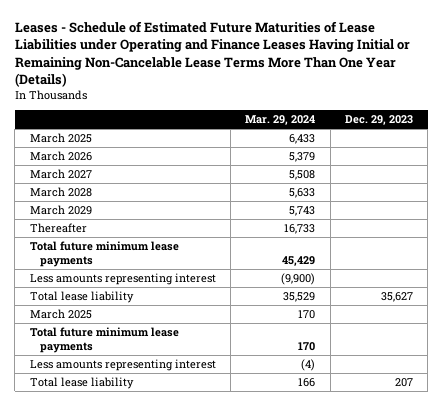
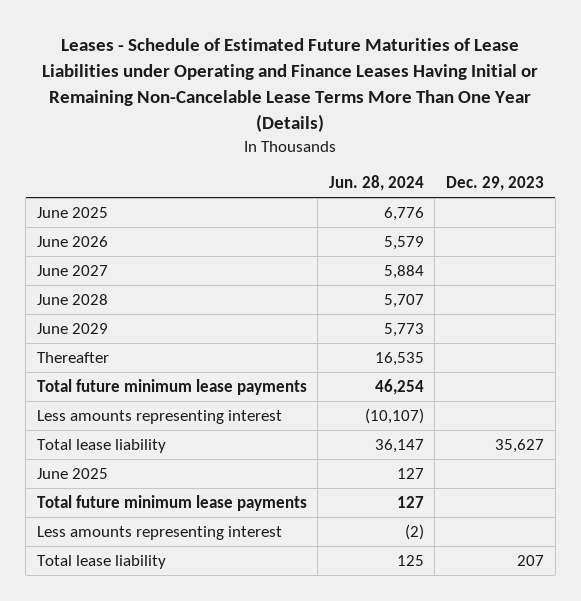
- | Mar. 29, 2024 | Dec. 29, 2023
+ | Jun. 28, 2024 | Dec. 29, 2023
- March 2025 | 6,433 |
- March 2026 | 5,379 |
- March 2027 | 5,508 |
- March 2028 | 5,633 |
- March 2029 | 5,743 |
+ June 2025 | 6,776 |
+ June 2026 | 5,579 |
+ June 2027 | 5,884 |
+ June 2028 | 5,707 |
+ June 2029 | 5,773 |
- March 2025 | 170 |
+ June 2025 | 127 |

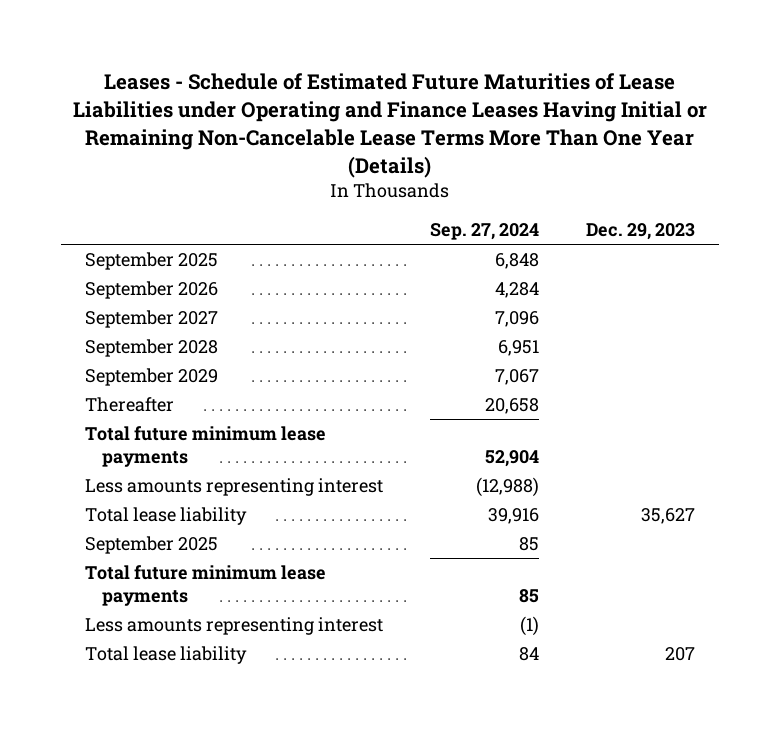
- | Jun. 28, 2024 | Dec. 29, 2023
+ | Sep. 27, 2024 | Dec. 29, 2023
- June 2025 | 6,776 |
- June 2026 | 5,579 |
- June 2027 | 5,884 |
- June 2028 | 5,707 |
- June 2029 | 5,773 |
+ September 2025 | 6,848 |
+ September 2026 | 4,284 |
+ September 2027 | 7,096 |
+ September 2028 | 6,951 |
+ September 2029 | 7,067 |
- June 2025 | 127 |
+ September 2025 | 85 |

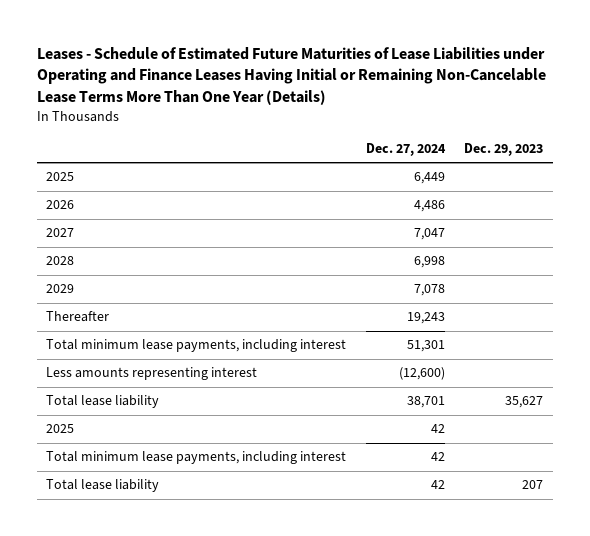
- | Sep. 27, 2024 | Dec. 29, 2023
+ | Dec. 27, 2024 | Dec. 29, 2023
- September 2025 | 6,848 |
- September 2026 | 4,284 |
- September 2027 | 7,096 |
- September 2028 | 6,951 |
- September 2029 | 7,067 |
+ 2025 | 6,449 |
+ 2026 | 4,486 |
+ 2027 | 7,047 |
+ 2028 | 6,998 |
+ 2029 | 7,078 |
- Total future minimum lease payments | 52,904 |
+ Total minimum lease payments, including interest | 51,301 |
- September 2025 | 85 |
- Total future minimum lease payments | 85 |
- Less amounts representing interest | (1) |
+ 2025 | 42 |
+ Total minimum lease payments, including interest | 42 |

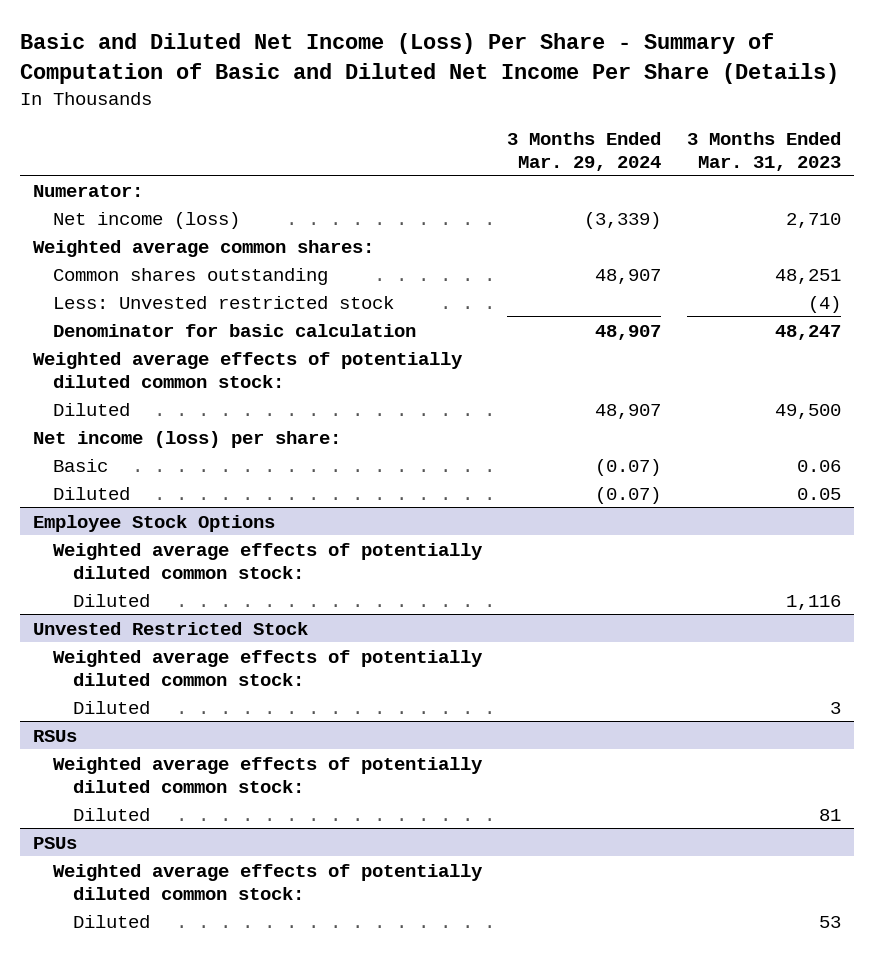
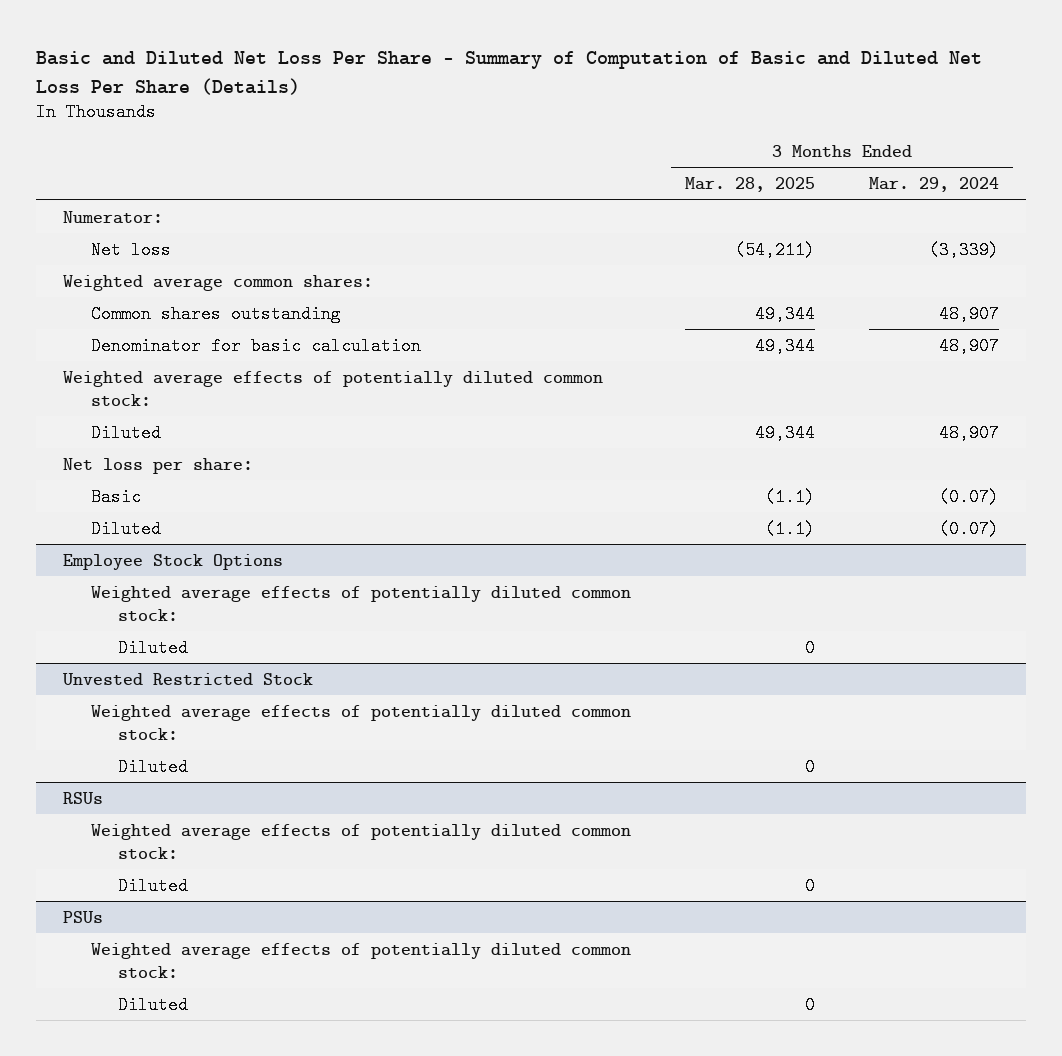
- Basic and Diluted Net Income (Loss) Per Share - Summary of Computation of Basic and Diluted Net Income Per Share (Details)
+ Basic and Diluted Net Loss Per Share - Summary of Computation of Basic and Diluted Net Loss Per Share (Details)
- | 3 Months Ended Mar. 29, 2024 | 3 Months Ended Mar. 31, 2023
+ | 3 Months Ended Mar. 28, 2025 | 3 Months Ended Mar. 29, 2024
- Net income (loss) | (3,339) | 2,710
+ Net loss | (54,211) | (3,339)
- Less: Unvested restricted stock | | (4)
- Net income (loss) per share:
+ Net loss per share:

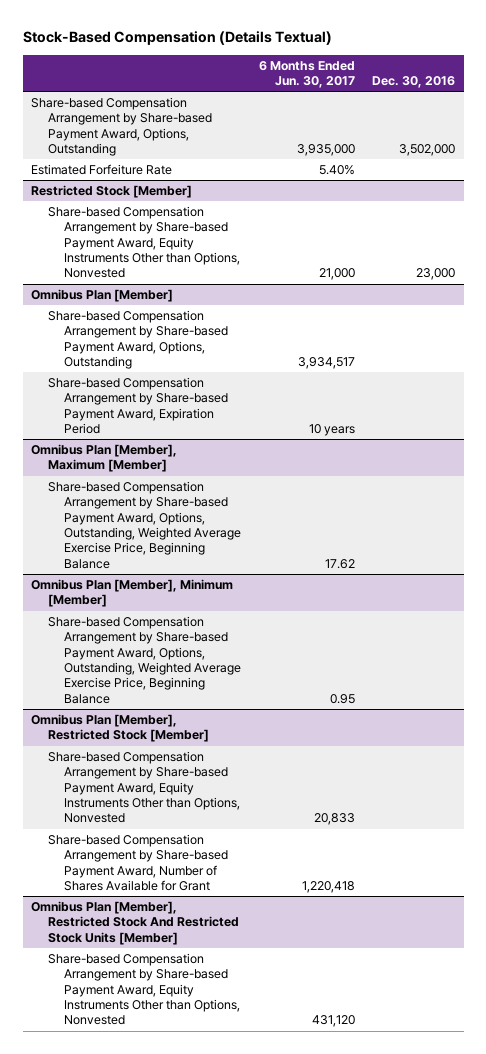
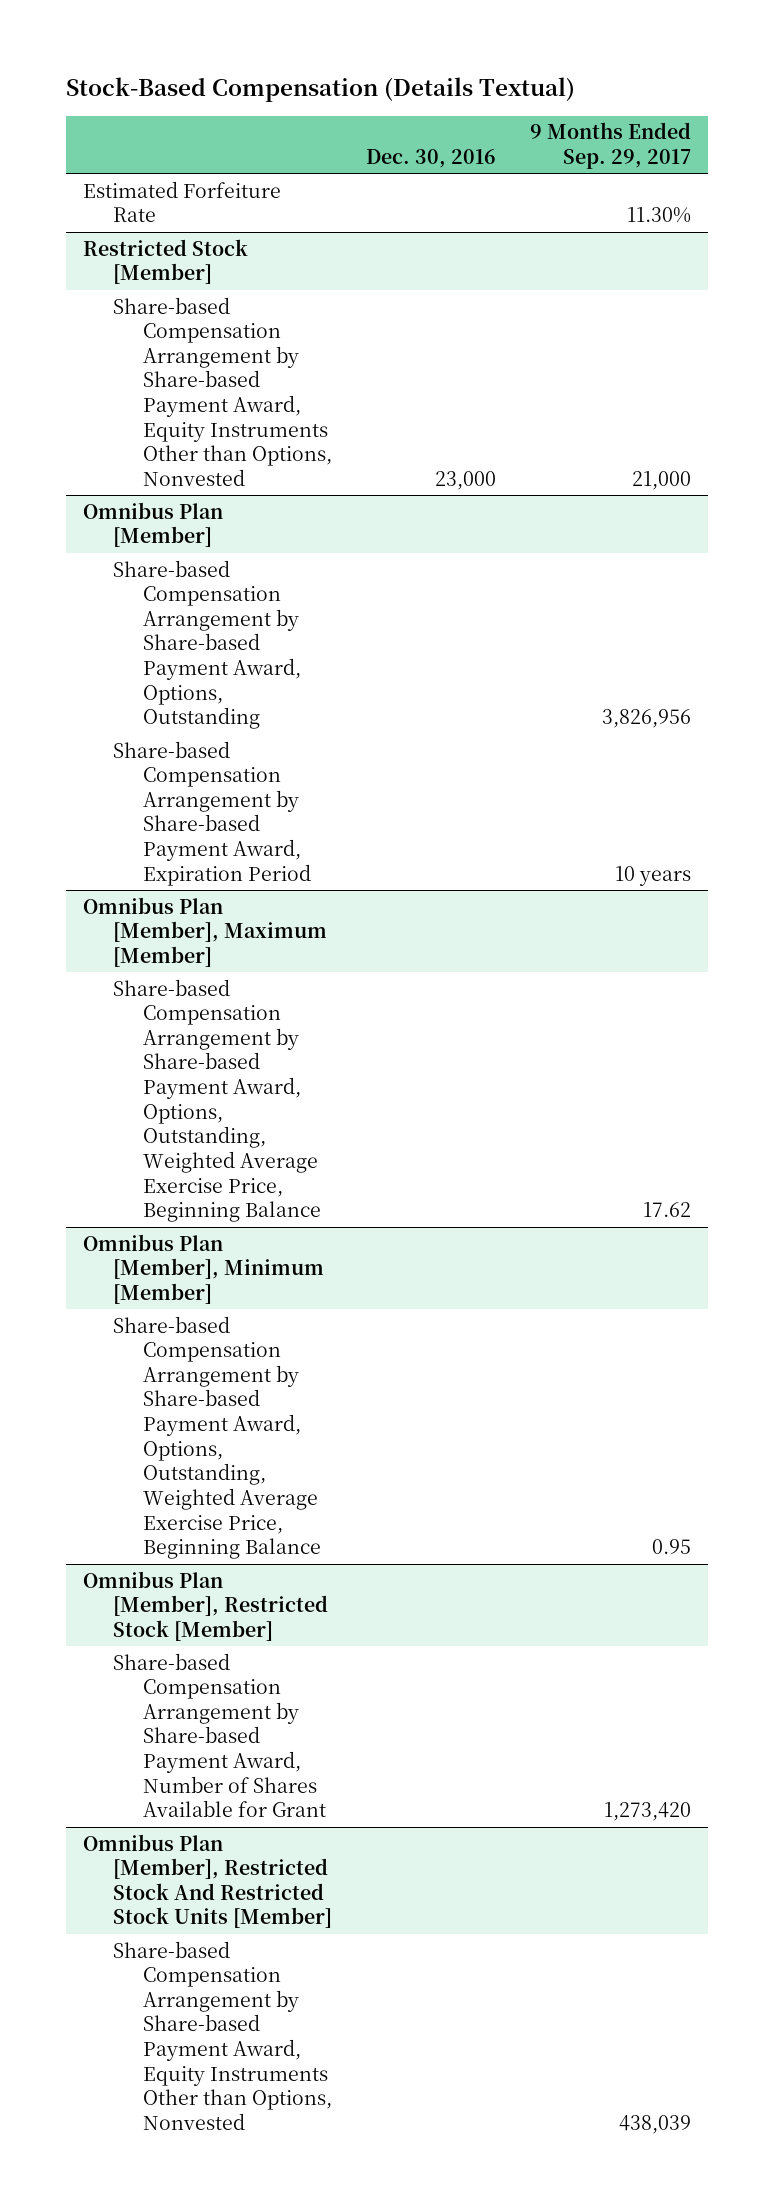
- | 6 Months Ended Jun. 30, 2017 | Dec. 30, 2016
+ | Dec. 30, 2016 | 9 Months Ended Sep. 29, 2017
- Share-based Compensation Arrangement by Share-based Payment Award, Options, Outstanding | 3,935,000 | 3,502,000
@ Omnibus Plan [Member], Restricted Stock [Member]
- Share-based Compensation Arrangement by Share-based Payment Award, Equity Instruments Other than Options, Nonvested | 20,833 |

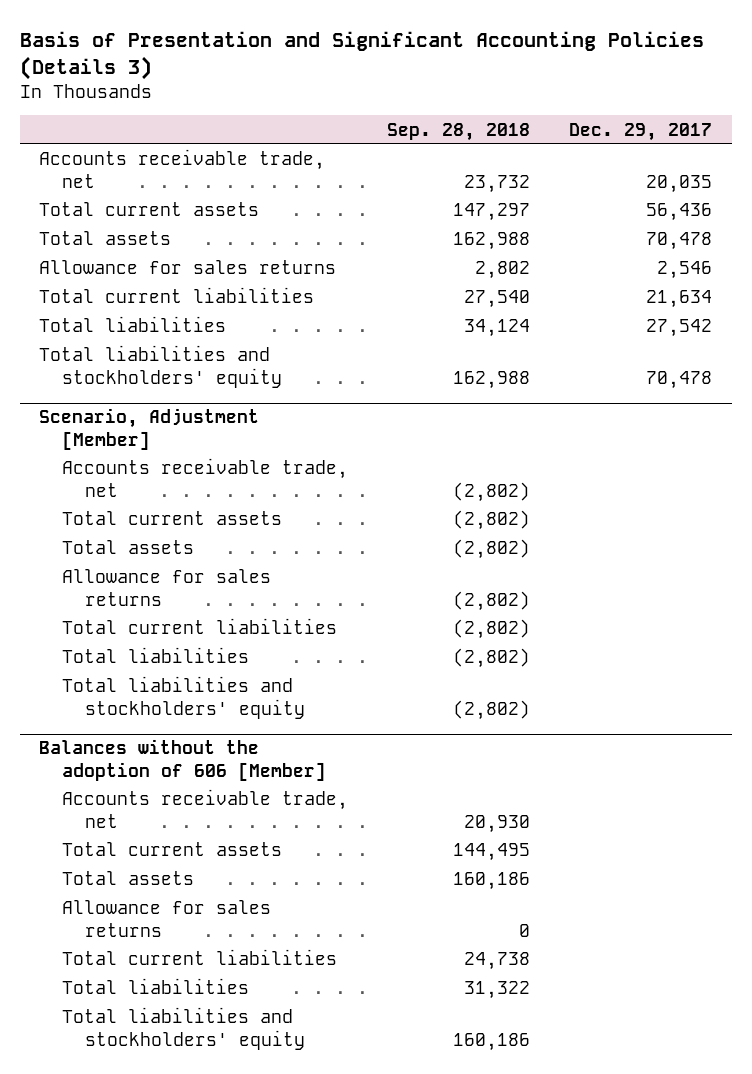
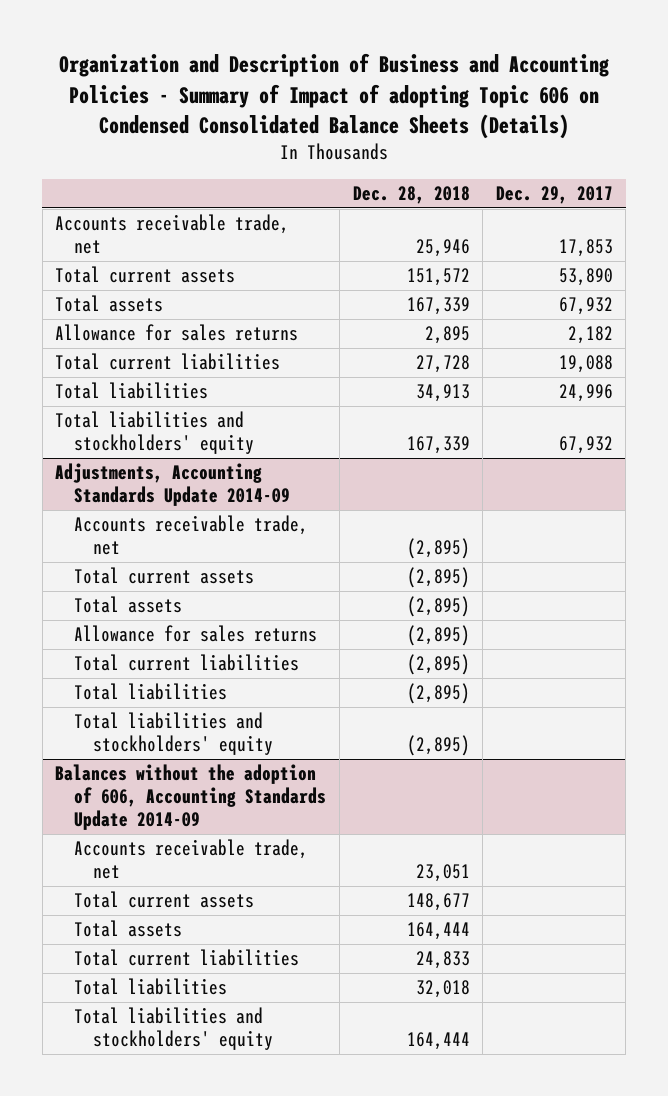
- Basis of Presentation and Significant Accounting Policies (Details 3)
+ Organization and Description of Business and Accounting Policies - Summary of Impact of adopting Topic 606 on Condensed Consolidated Balance Sheets (Details)
- | Sep. 28, 2018 | Dec. 29, 2017
+ | Dec. 28, 2018 | Dec. 29, 2017
- Accounts receivable trade, net | 23,732 | 20,035
- Total current assets | 147,297 | 56,436
- Total assets | 162,988 | 70,478
- Allowance for sales returns | 2,802 | 2,546
- Total current liabilities | 27,540 | 21,634
- Total liabilities | 34,124 | 27,542
- Total liabilities and stockholders' equity | 162,988 | 70,478
- Scenario, Adjustment [Member]
- Accounts receivable trade, net | (2,802) |
- Total current assets | (2,802) |
- Total assets | (2,802) |
- Allowance for sales returns | (2,802) |
- Total current liabilities | (2,802) |
- Total liabilities | (2,802) |
- Total liabilities and stockholders' equity | (2,802) |
- Balances without the adoption of 606 [Member]
+ Accounts receivable trade, net | 25,946 | 17,853
+ Total current assets | 151,572 | 53,890
+ Total assets | 167,339 | 67,932
+ Allowance for sales returns | 2,895 | 2,182
+ Total current liabilities | 27,728 | 19,088
+ Total liabilities | 34,913 | 24,996
+ Total liabilities and stockholders' equity | 167,339 | 67,932
+ Adjustments, Accounting Standards Update 2014-09
+ Accounts receivable trade, net | (2,895) |
+ Total current assets | (2,895) |
+ Total assets | (2,895) |
+ Allowance for sales returns | (2,895) |
+ Total current liabilities | (2,895) |
+ Total liabilities | (2,895) |
+ Total liabilities and stockholders' equity | (2,895) |
+ Balances without the adoption of 606, Accounting Standards Update 2014-09
- Allowance for sales returns | 0 |

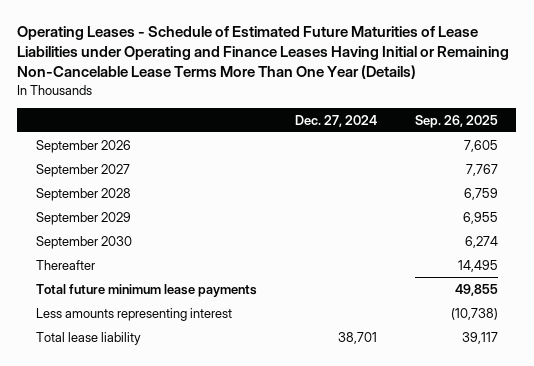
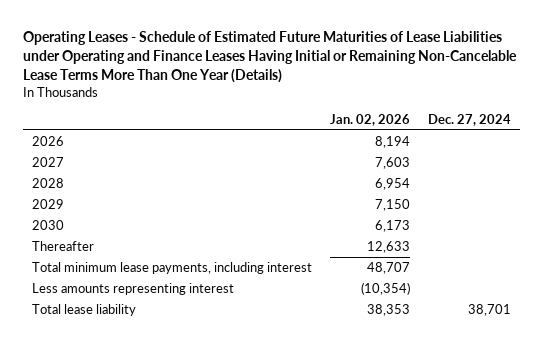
- | Dec. 27, 2024 | Sep. 26, 2025
+ | Jan. 02, 2026 | Dec. 27, 2024
- September 2026 | | 7,605
- September 2027 | | 7,767
- September 2028 | | 6,759
- September 2029 | | 6,955
- September 2030 | | 6,274
+ 2026 | 8,194 |
+ 2027 | 7,603 |
+ 2028 | 6,954 |
+ 2029 | 7,150 |
+ 2030 | 6,173 |
- Total future minimum lease payments | | 49,855
+ Total minimum lease payments, including interest | 48,707 |

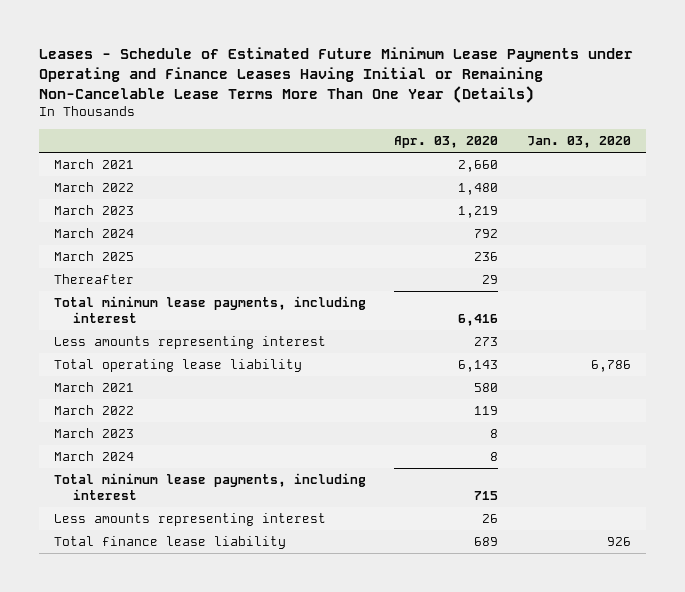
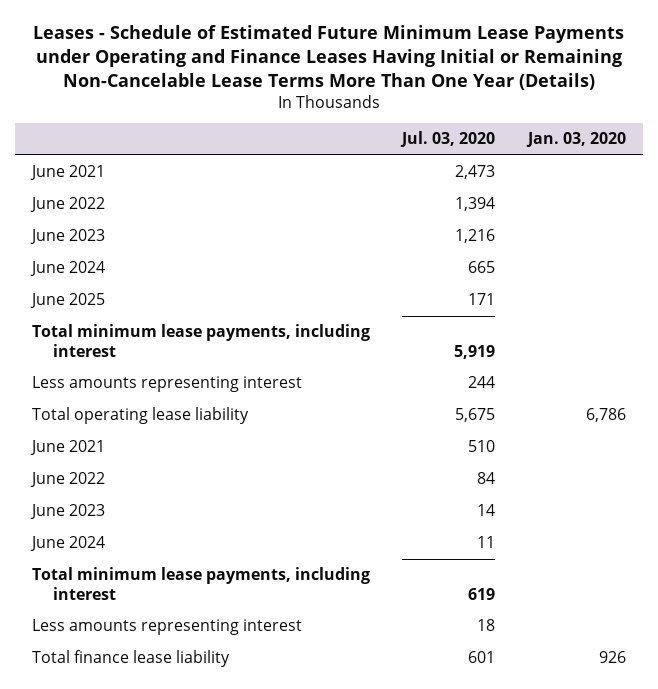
- | Apr. 03, 2020 | Jan. 03, 2020
+ | Jul. 03, 2020 | Jan. 03, 2020
- March 2021 | 2,660 |
- March 2022 | 1,480 |
- March 2023 | 1,219 |
- March 2024 | 792 |
- March 2025 | 236 |
- Thereafter | 29 |
+ June 2021 | 2,473 |
+ June 2022 | 1,394 |
+ June 2023 | 1,216 |
+ June 2024 | 665 |
+ June 2025 | 171 |
- March 2021 | 580 |
- March 2022 | 119 |
- March 2023 | 8 |
- March 2024 | 8 |
+ June 2021 | 510 |
+ June 2022 | 84 |
+ June 2023 | 14 |
+ June 2024 | 11 |

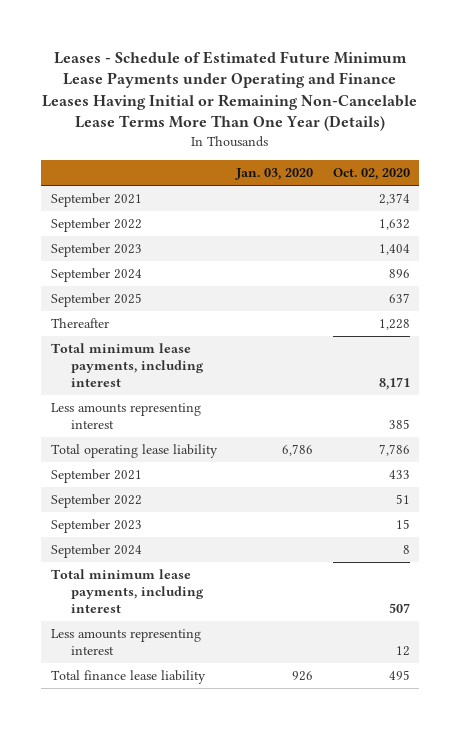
- | Jul. 03, 2020 | Jan. 03, 2020
+ | Jan. 03, 2020 | Oct. 02, 2020
- June 2021 | 2,473 |
- June 2022 | 1,394 |
- June 2023 | 1,216 |
- June 2024 | 665 |
- June 2025 | 171 |
+ September 2021 | | 2,374
+ September 2022 | | 1,632
+ September 2023 | | 1,404
+ September 2024 | | 896
+ September 2025 | | 637
+ Thereafter | | 1,228
- June 2021 | 510 |
- June 2022 | 84 |
- June 2023 | 14 |
- June 2024 | 11 |
+ September 2021 | | 433
+ September 2022 | | 51
+ September 2023 | | 15
+ September 2024 | | 8

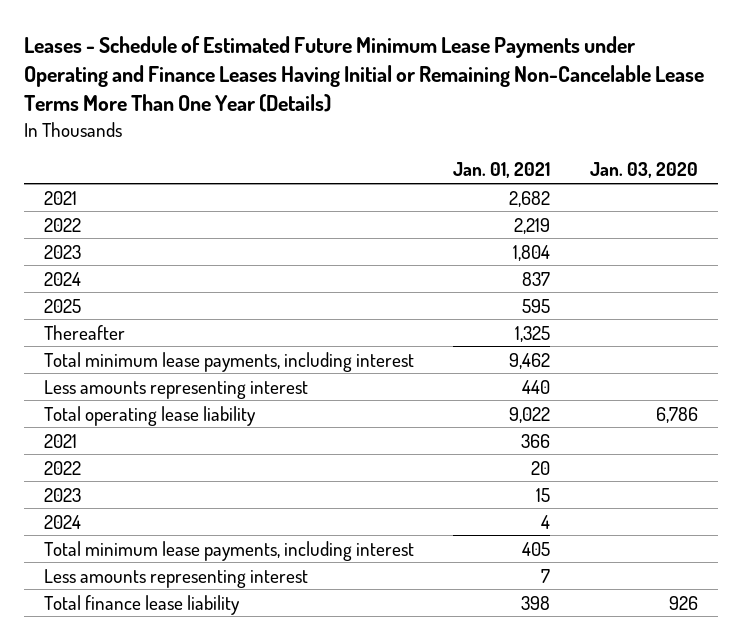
- | Jan. 03, 2020 | Oct. 02, 2020
+ | Jan. 01, 2021 | Jan. 03, 2020
- September 2021 | | 2,374
- September 2022 | | 1,632
- September 2023 | | 1,404
- September 2024 | | 896
- September 2025 | | 637
+ 2021 | 2,682 |
+ 2022 | 2,219 |
+ 2023 | 1,804 |
+ 2024 | 837 |
+ 2025 | 595 |
- September 2021 | | 433
- September 2022 | | 51
- September 2023 | | 15
- September 2024 | | 8
+ 2021 | 366 |
+ 2022 | 20 |
+ 2023 | 15 |
+ 2024 | 4 |

